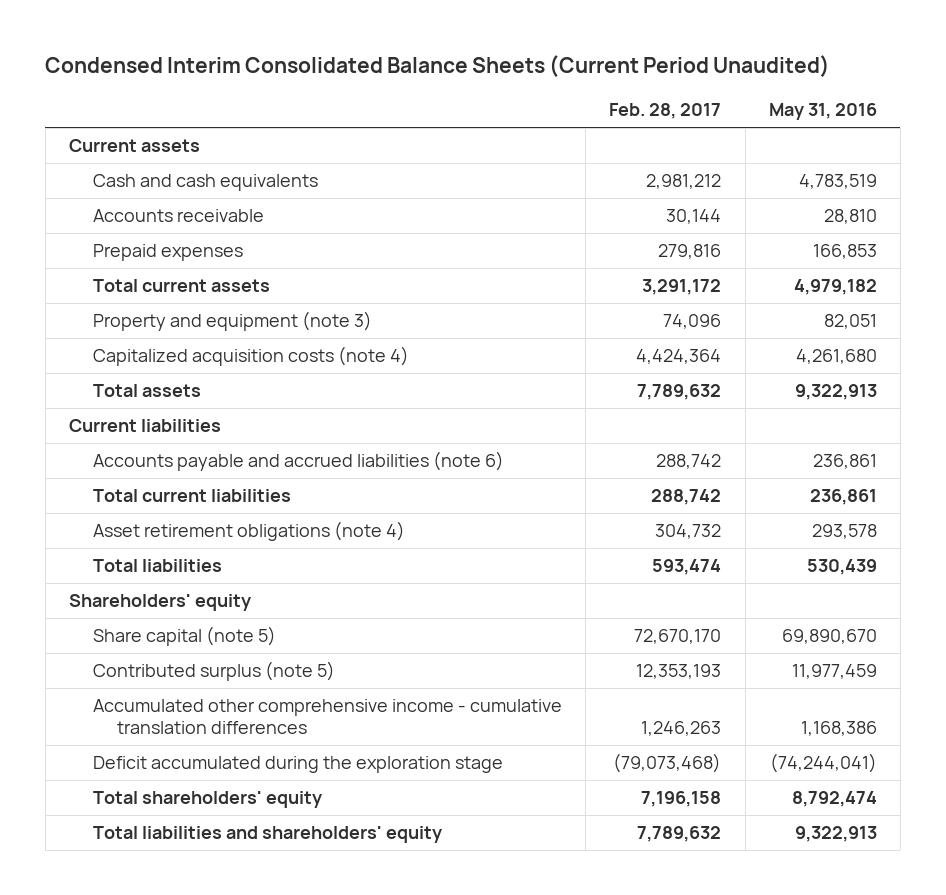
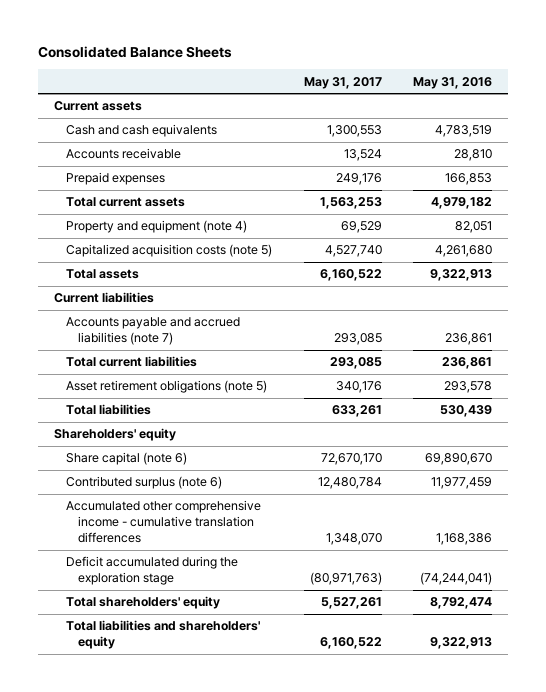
- Condensed Interim Consolidated Balance Sheets (Current Period Unaudited)
+ Consolidated Balance Sheets
- | Feb. 28, 2017 | May 31, 2016
+ | May 31, 2017 | May 31, 2016
- Property and equipment (note 3) | 74,096 | 82,051
- Capitalized acquisition costs (note 4) | 4,424,364 | 4,261,680
+ Property and equipment (note 4) | 69,529 | 82,051
+ Capitalized acquisition costs (note 5) | 4,527,740 | 4,261,680
- Accounts payable and accrued liabilities (note 6) | 288,742 | 236,861
+ Accounts payable and accrued liabilities (note 7) | 293,085 | 236,861
- Asset retirement obligations (note 4) | 304,732 | 293,578
+ Asset retirement obligations (note 5) | 340,176 | 293,578
- Share capital (note 5) | 72,670,170 | 69,890,670
- Contributed surplus (note 5) | 12,353,193 | 11,977,459
+ Share capital (note 6) | 72,670,170 | 69,890,670
+ Contributed surplus (note 6) | 12,480,784 | 11,977,459

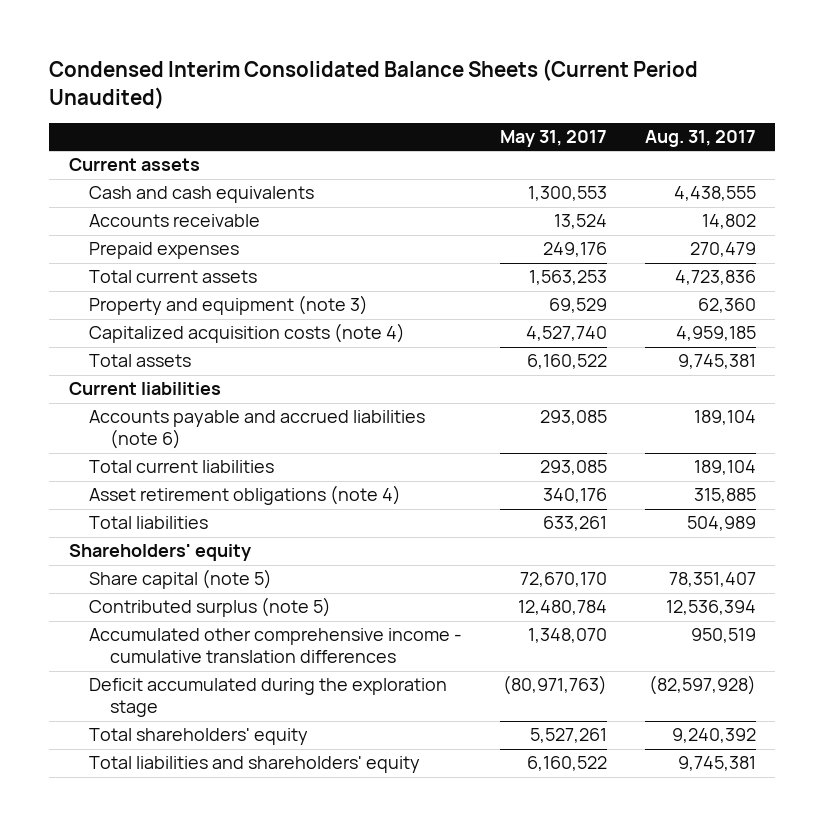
- Consolidated Balance Sheets
+ Condensed Interim Consolidated Balance Sheets (Current Period Unaudited)
- | May 31, 2017 | May 31, 2016
+ | May 31, 2017 | Aug. 31, 2017
- Property and equipment (note 4) | 69,529 | 82,051
- Capitalized acquisition costs (note 5) | 4,527,740 | 4,261,680
+ Property and equipment (note 3) | 69,529 | 62,360
+ Capitalized acquisition costs (note 4) | 4,527,740 | 4,959,185
- Accounts payable and accrued liabilities (note 7) | 293,085 | 236,861
+ Accounts payable and accrued liabilities (note 6) | 293,085 | 189,104
- Asset retirement obligations (note 5) | 340,176 | 293,578
+ Asset retirement obligations (note 4) | 340,176 | 315,885
- Share capital (note 6) | 72,670,170 | 69,890,670
- Contributed surplus (note 6) | 12,480,784 | 11,977,459
+ Share capital (note 5) | 72,670,170 | 78,351,407
+ Contributed surplus (note 5) | 12,480,784 | 12,536,394

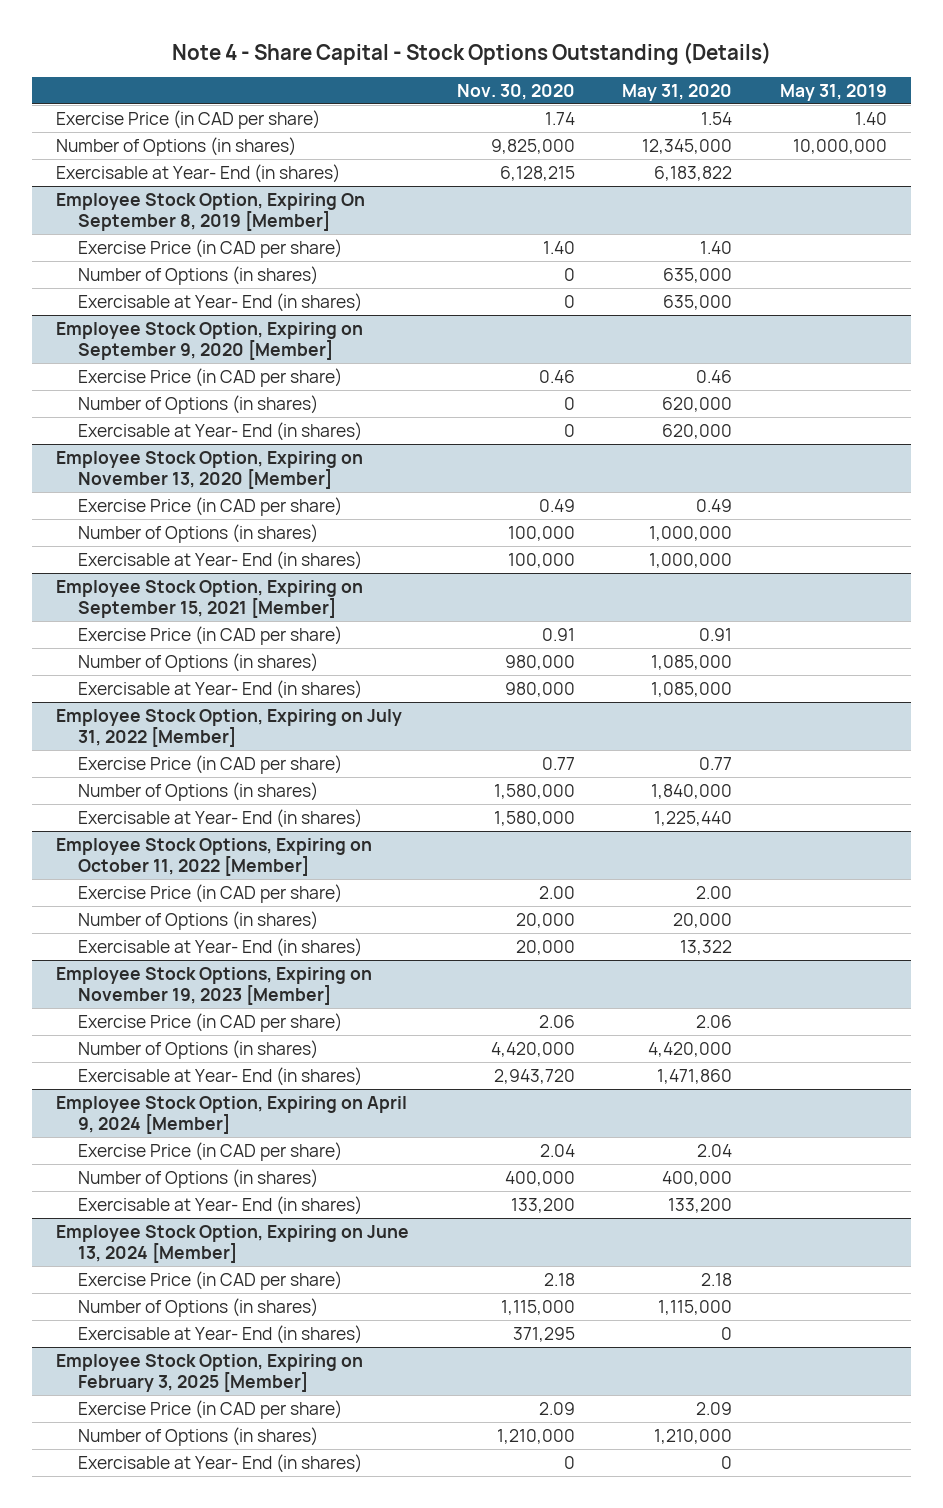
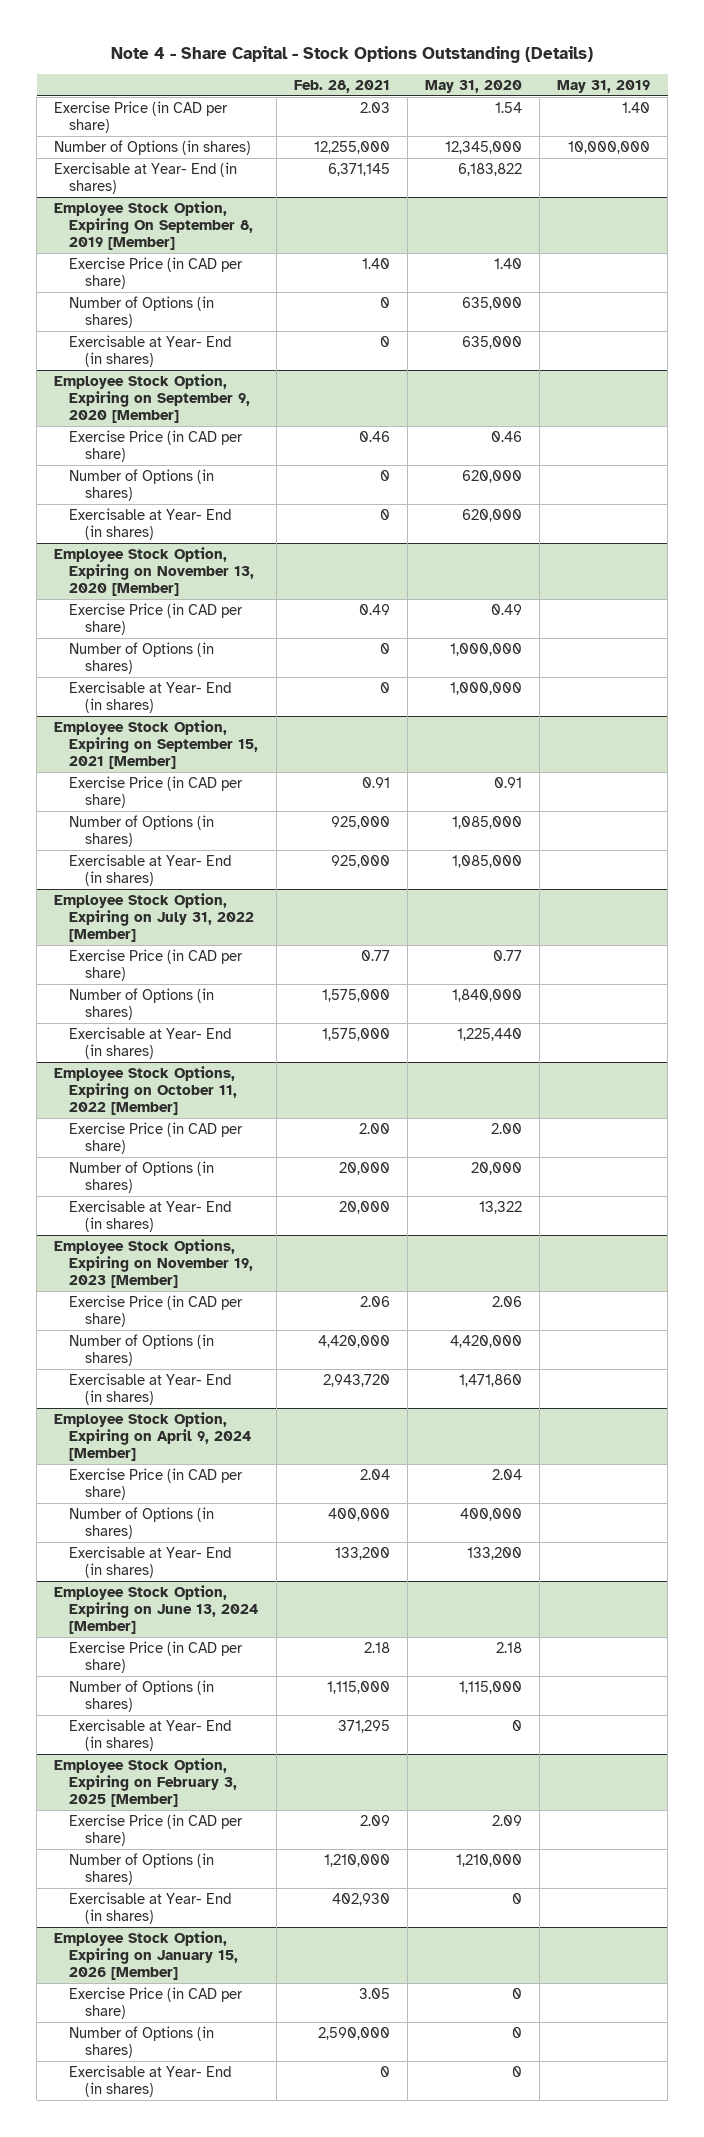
- | Nov. 30, 2020 | May 31, 2020 | May 31, 2019
+ | Feb. 28, 2021 | May 31, 2020 | May 31, 2019
+ Employee Stock Option, Expiring on January 15, 2026 [Member]
+ Exercise Price (in CAD per share) | 3.05 | 0 |
+ Number of Options (in shares) | 2,590,000 | 0 |
+ Exercisable at Year- End (in shares) | 0 | 0 |

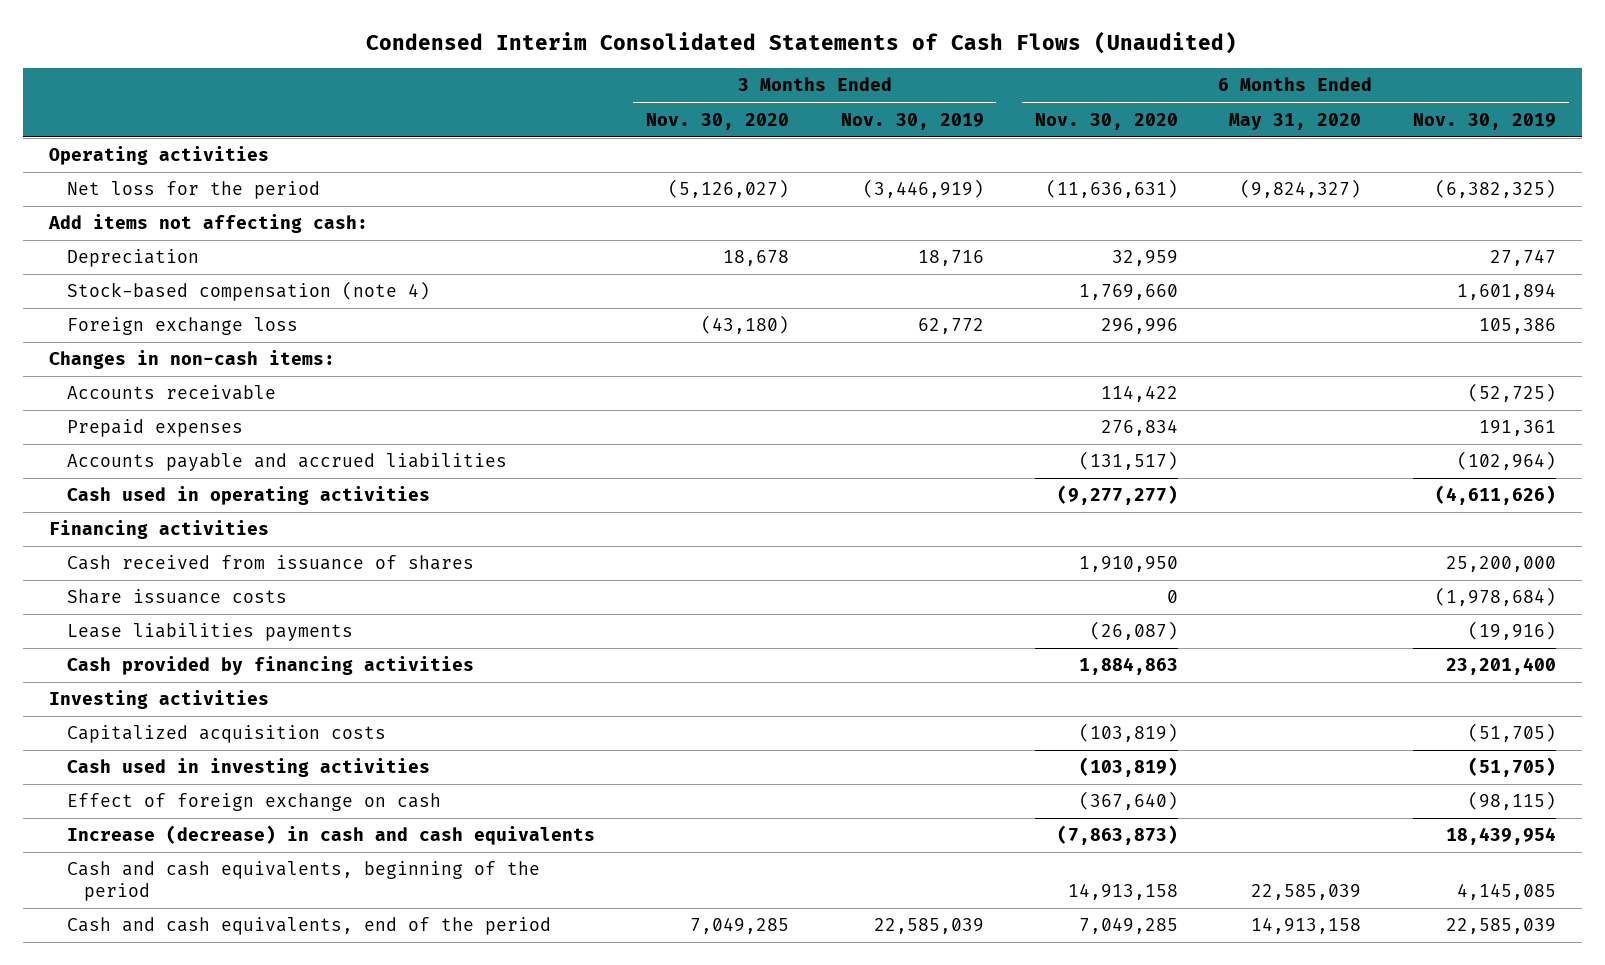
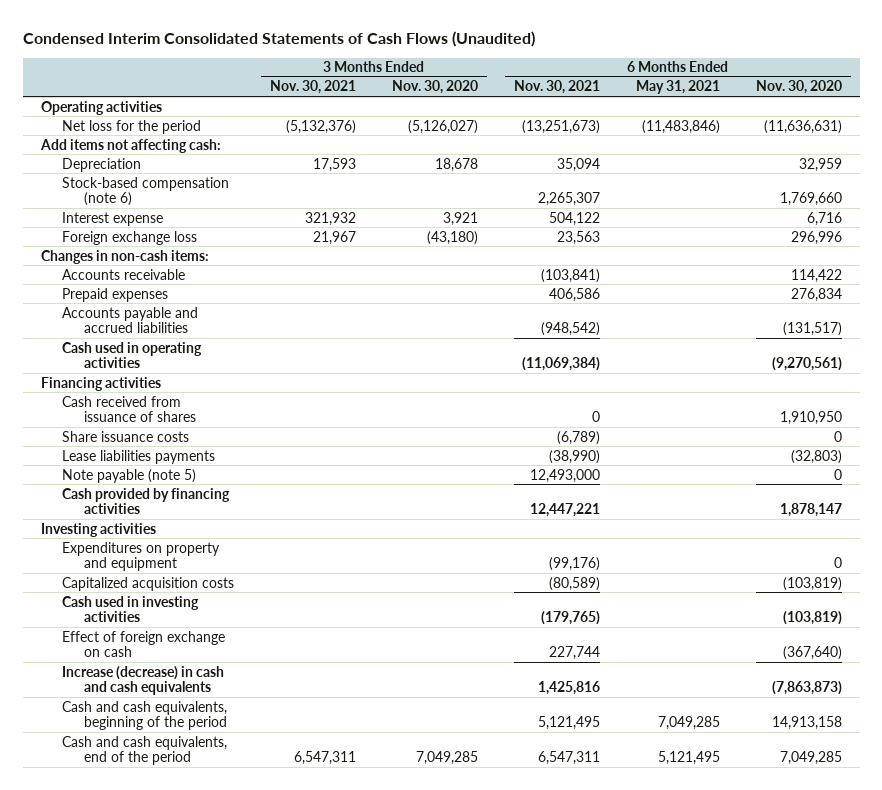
- | 3 Months Ended Nov. 30, 2020 | 3 Months Ended Nov. 30, 2019 | 6 Months Ended Nov. 30, 2020 | 6 Months Ended May 31, 2020 | 6 Months Ended Nov. 30, 2019
+ | 3 Months Ended Nov. 30, 2021 | 3 Months Ended Nov. 30, 2020 | 6 Months Ended Nov. 30, 2021 | 6 Months Ended May 31, 2021 | 6 Months Ended Nov. 30, 2020
- Stock-based compensation (note 4) | | | 1,769,660 | | 1,601,894
+ Stock-based compensation (note 6) | | | 2,265,307 | | 1,769,660
+ Interest expense | 321,932 | 3,921 | 504,122 | | 6,716
- Cash used in operating activities | | | (9,277,277) | | (4,611,626)
+ Cash used in operating activities | | | (11,069,384) | | (9,270,561)
- Lease liabilities payments | | | (26,087) | | (19,916)
- Cash provided by financing activities | | | 1,884,863 | | 23,201,400
+ Lease liabilities payments | | | (38,990) | | (32,803)
+ Note payable (note 5) | | | 12,493,000 | | 0
+ Cash provided by financing activities | | | 12,447,221 | | 1,878,147
+ Expenditures on property and equipment | | | (99,176) | | 0

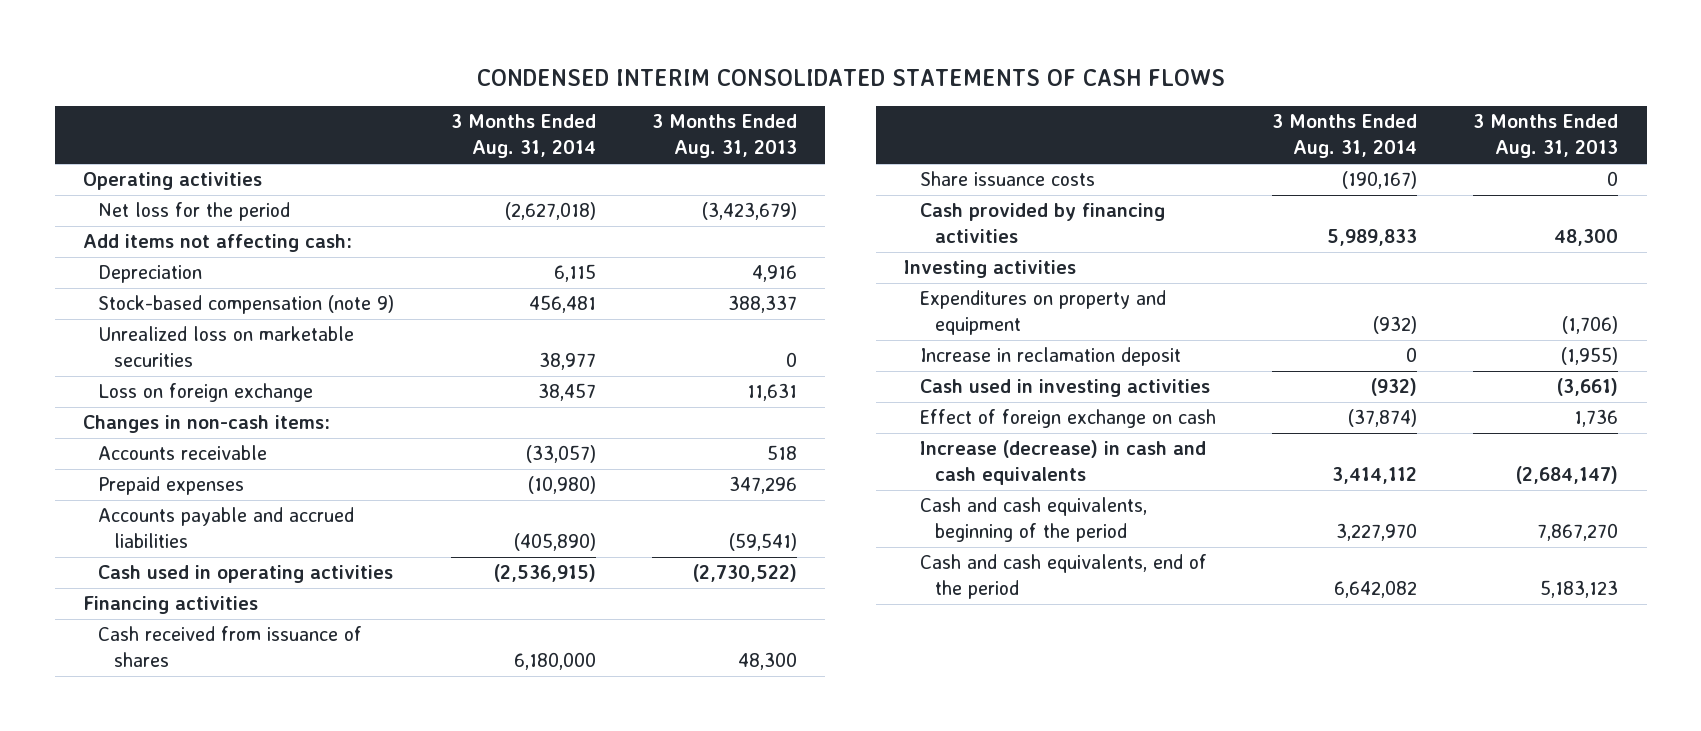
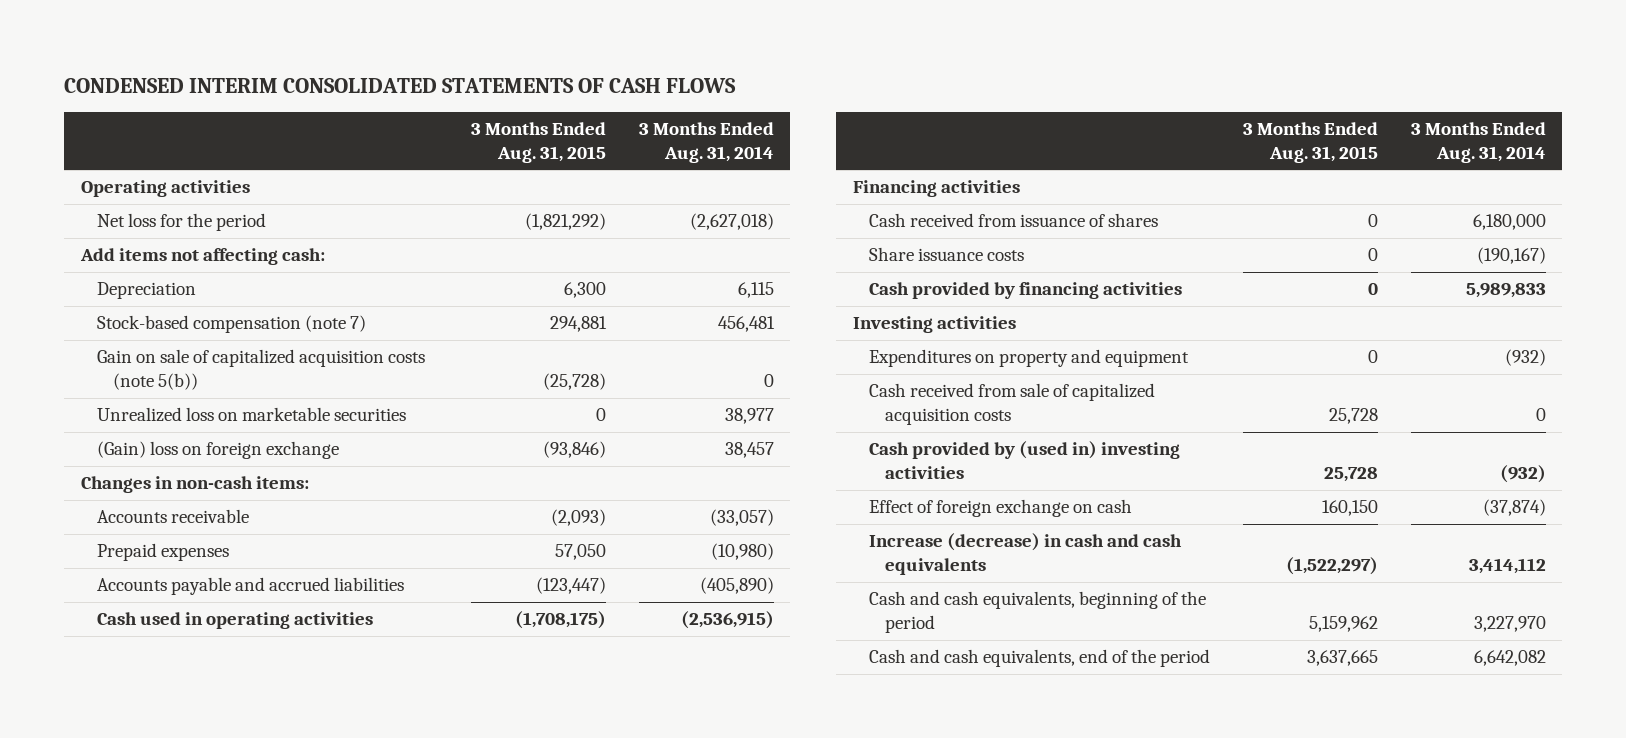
- | 3 Months Ended Aug. 31, 2014 | 3 Months Ended Aug. 31, 2013
+ | 3 Months Ended Aug. 31, 2015 | 3 Months Ended Aug. 31, 2014
- Stock-based compensation (note 9) | 456,481 | 388,337
+ Stock-based compensation (note 7) | 294,881 | 456,481
+ Gain on sale of capitalized acquisition costs (note 5(b)) | (25,728) | 0
- Loss on foreign exchange | 38,457 | 11,631
+ (Gain) loss on foreign exchange | (93,846) | 38,457
- Increase in reclamation deposit | 0 | (1,955)
- Cash used in investing activities | (932) | (3,661)
+ Cash received from sale of capitalized acquisition costs | 25,728 | 0
+ Cash provided by (used in) investing activities | 25,728 | (932)

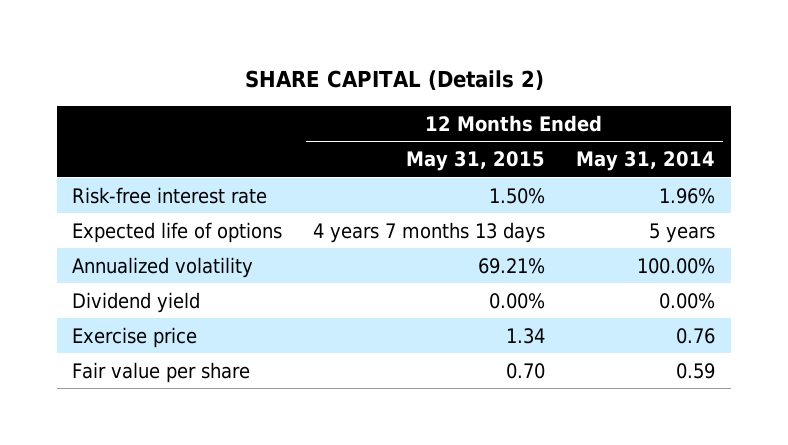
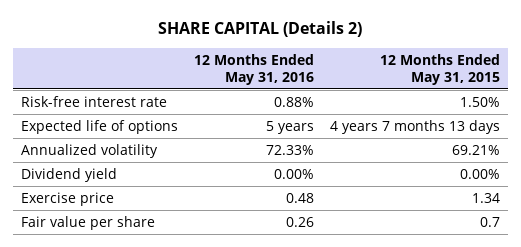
- | 12 Months Ended May 31, 2015 | 12 Months Ended May 31, 2014
+ | 12 Months Ended May 31, 2016 | 12 Months Ended May 31, 2015
- Fair value per share | 0.70 | 0.59
+ Fair value per share | 0.26 | 0.7

